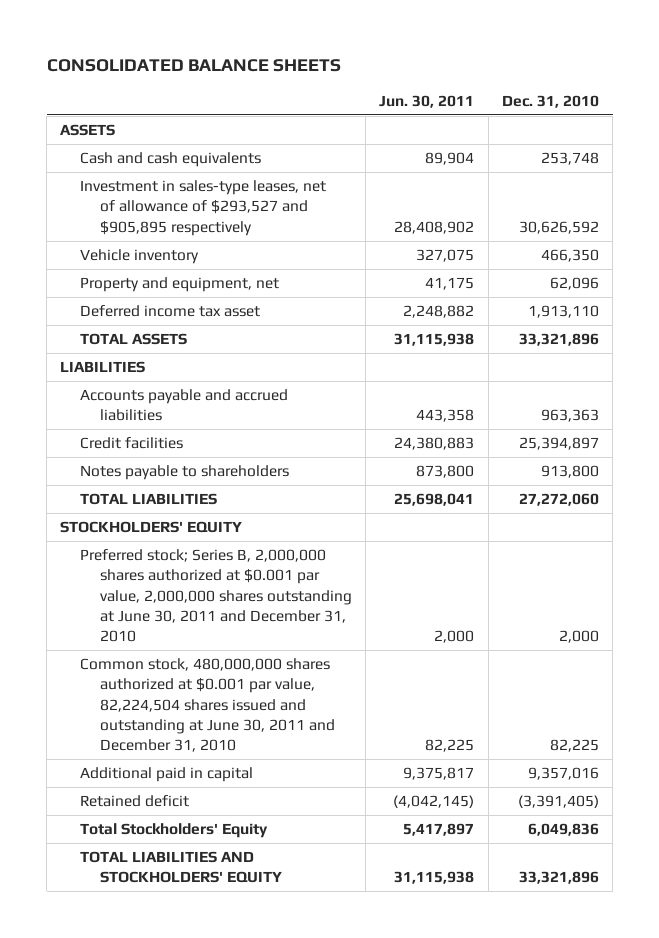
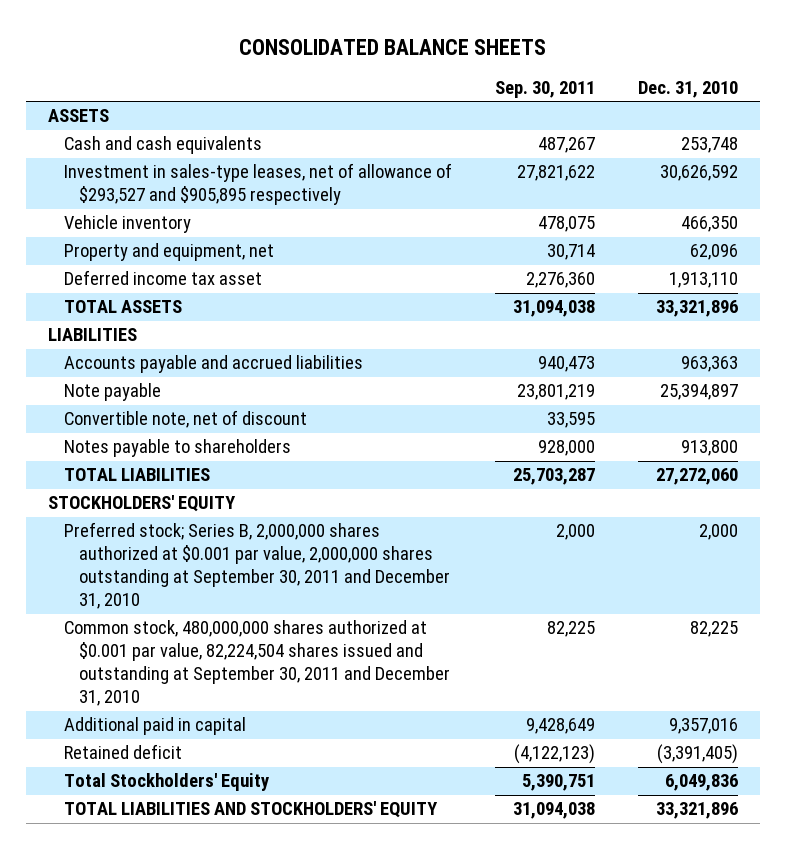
- | Jun. 30, 2011 | Dec. 31, 2010
+ | Sep. 30, 2011 | Dec. 31, 2010
- Credit facilities | 24,380,883 | 25,394,897
+ Note payable | 23,801,219 | 25,394,897
+ Convertible note, net of discount | 33,595 |
- Preferred stock; Series B, 2,000,000 shares authorized at $0.001 par value, 2,000,000 shares outstanding at June 30, 2011 and December 31, 2010 | 2,000 | 2,000
- Common stock, 480,000,000 shares authorized at $0.001 par value, 82,224,504 shares issued and outstanding at June 30, 2011 and December 31, 2010 | 82,225 | 82,225
+ Preferred stock; Series B, 2,000,000 shares authorized at $0.001 par value, 2,000,000 shares outstanding at September 30, 2011 and December 31, 2010 | 2,000 | 2,000
+ Common stock, 480,000,000 shares authorized at $0.001 par value, 82,224,504 shares issued and outstanding at September 30, 2011 and December 31, 2010 | 82,225 | 82,225

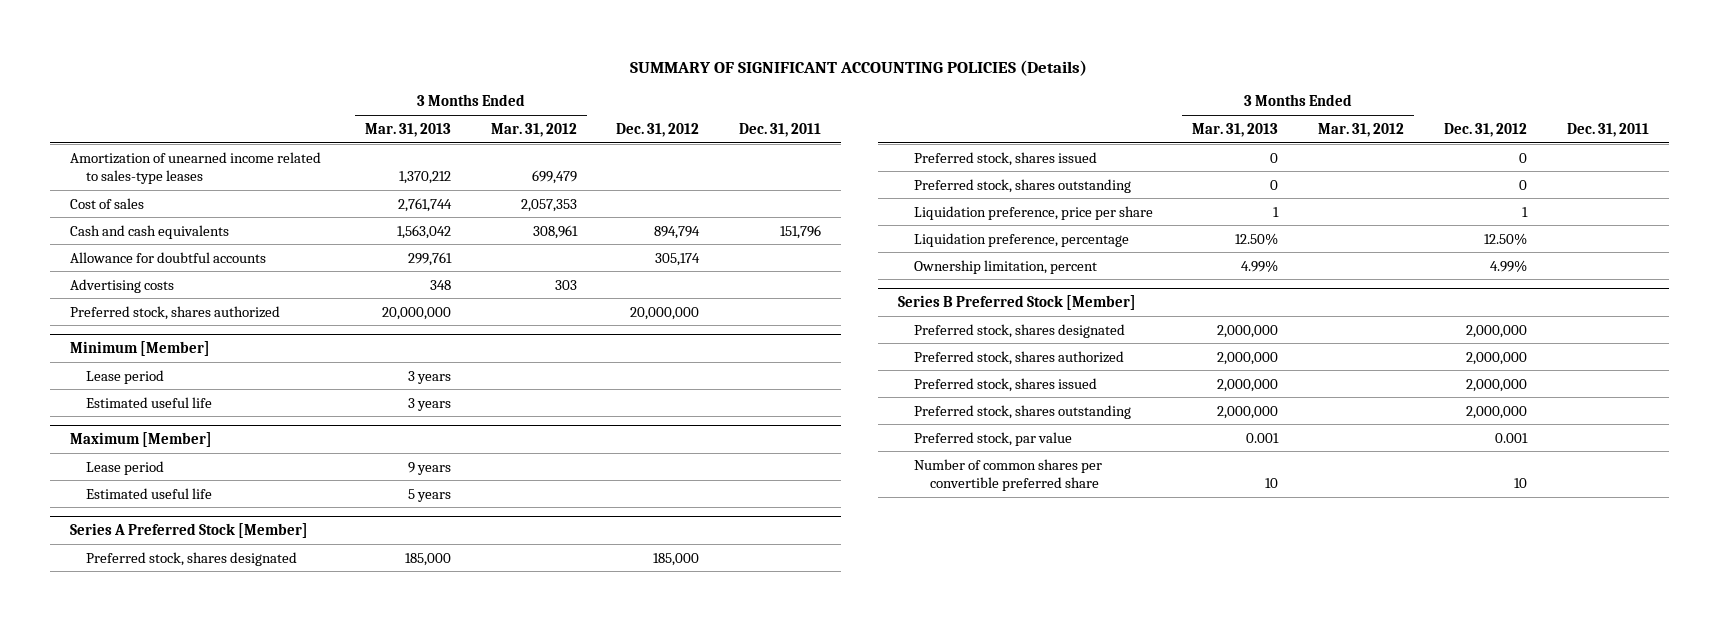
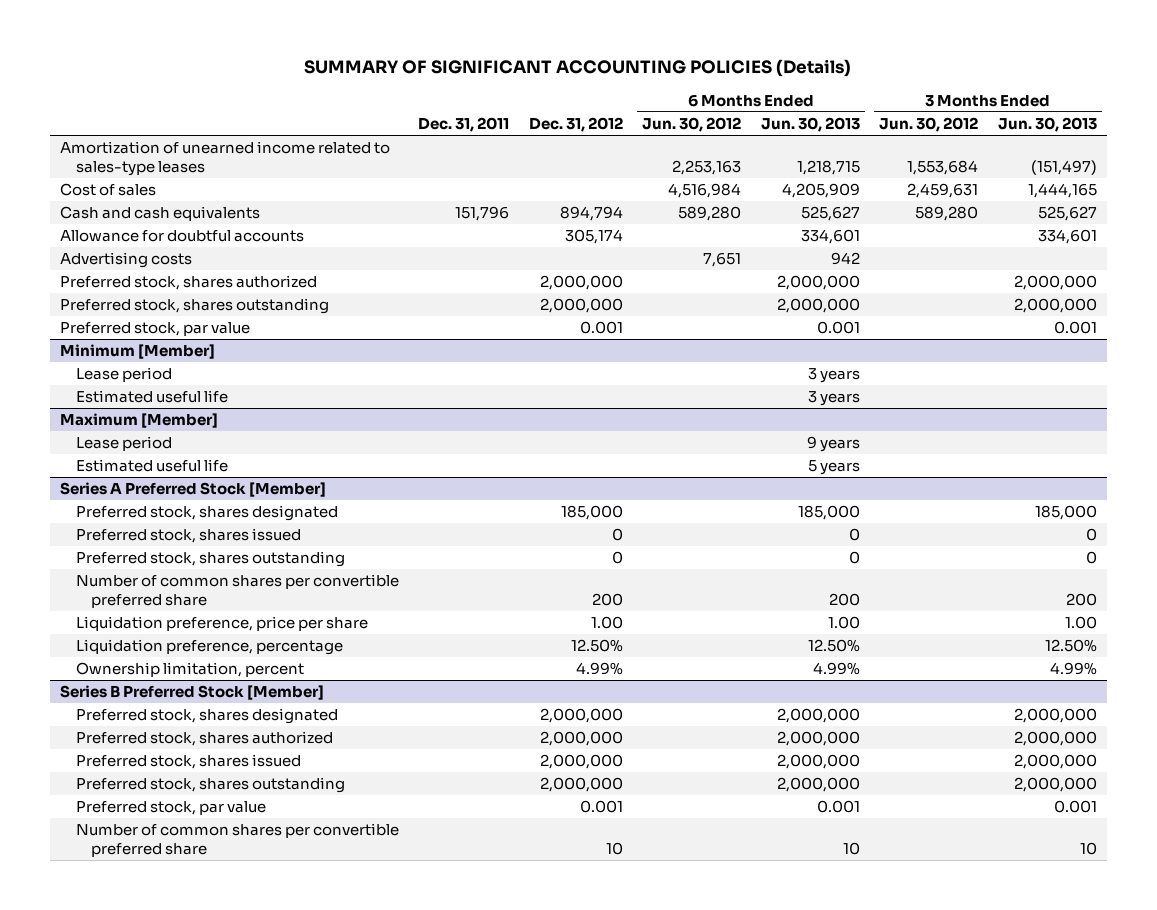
- | 3 Months Ended Mar. 31, 2013 | 3 Months Ended Mar. 31, 2012 | Dec. 31, 2012 | Dec. 31, 2011
+ | Dec. 31, 2011 | Dec. 31, 2012 | 6 Months Ended Jun. 30, 2012 | 6 Months Ended Jun. 30, 2013 | 3 Months Ended Jun. 30, 2012 | 3 Months Ended Jun. 30, 2013
- Preferred stock, shares authorized | 20,000,000 | | 20,000,000 |
+ Preferred stock, shares authorized | | 2,000,000 | | 2,000,000 | | 2,000,000
+ Preferred stock, shares outstanding | | 2,000,000 | | 2,000,000 | | 2,000,000
+ Preferred stock, par value | | 0.001 | | 0.001 | | 0.001
@ Series A Preferred Stock [Member]
- Liquidation preference, price per share | 1 | | 1 |
+ Number of common shares per convertible preferred share | | 200 | | 200 | | 200
+ Liquidation preference, price per share | | 1.00 | | 1.00 | | 1.00

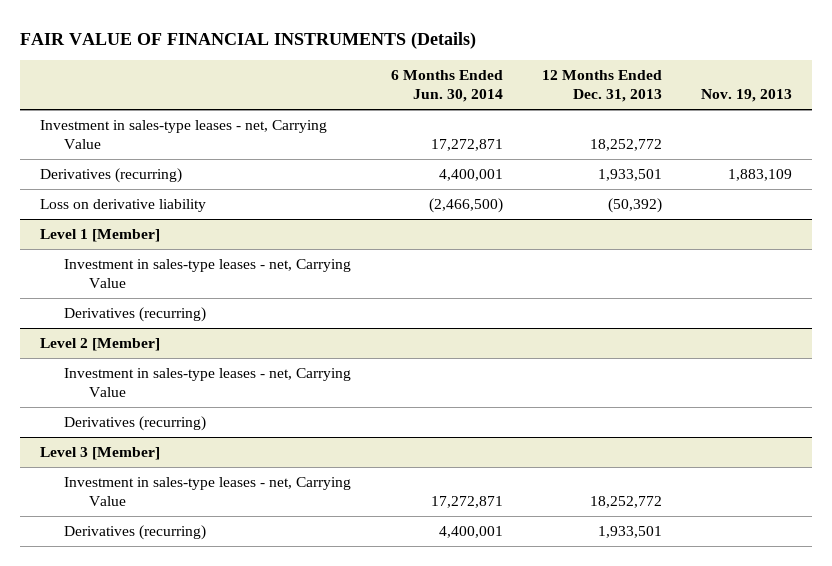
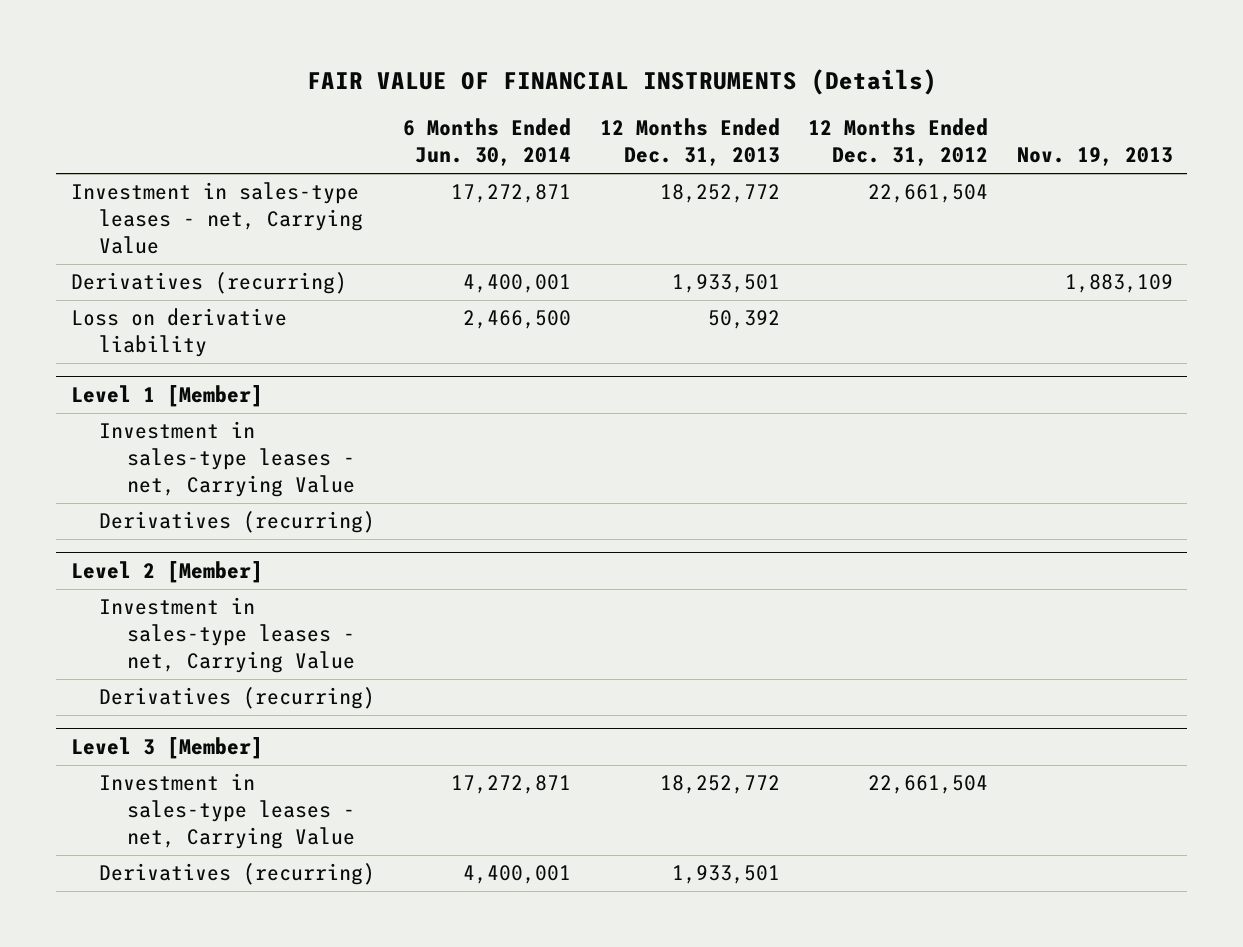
- | 6 Months Ended Jun. 30, 2014 | 12 Months Ended Dec. 31, 2013 | Nov. 19, 2013
+ | 6 Months Ended Jun. 30, 2014 | 12 Months Ended Dec. 31, 2013 | 12 Months Ended Dec. 31, 2012 | Nov. 19, 2013
- Loss on derivative liability | (2,466,500) | (50,392) |
+ Loss on derivative liability | 2,466,500 | 50,392 | |

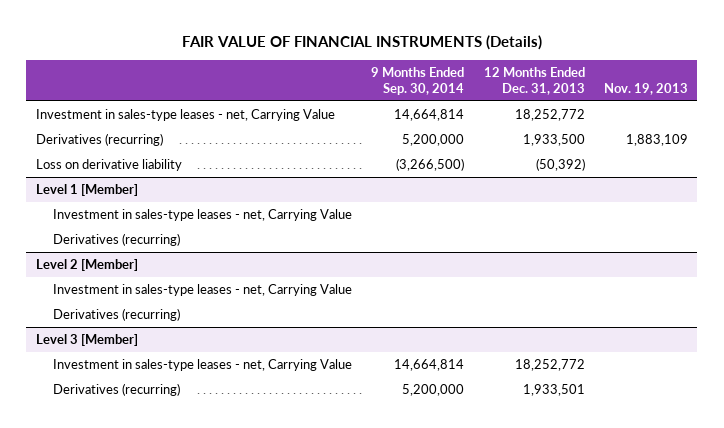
- | 6 Months Ended Jun. 30, 2014 | 12 Months Ended Dec. 31, 2013 | 12 Months Ended Dec. 31, 2012 | Nov. 19, 2013
+ | 9 Months Ended Sep. 30, 2014 | 12 Months Ended Dec. 31, 2013 | Nov. 19, 2013
- Derivatives (recurring) | 4,400,001 | 1,933,501 | | 1,883,109
- Loss on derivative liability | 2,466,500 | 50,392 | |
+ Derivatives (recurring) | 5,200,000 | 1,933,500 | 1,883,109
+ Loss on derivative liability | (3,266,500) | (50,392) |

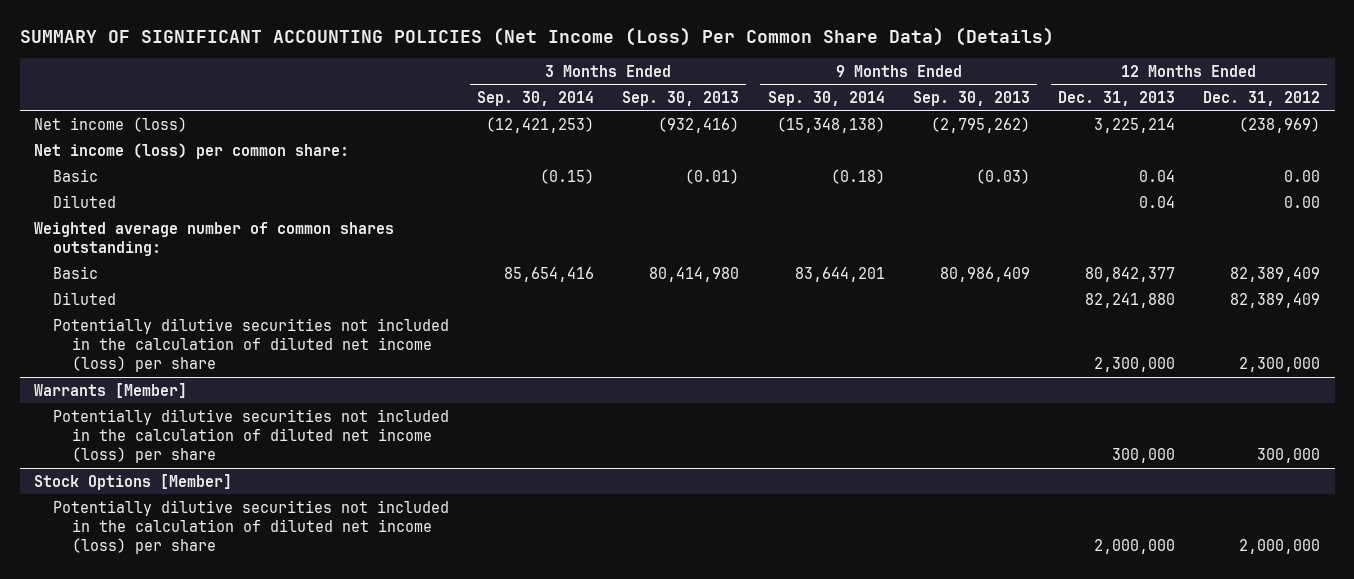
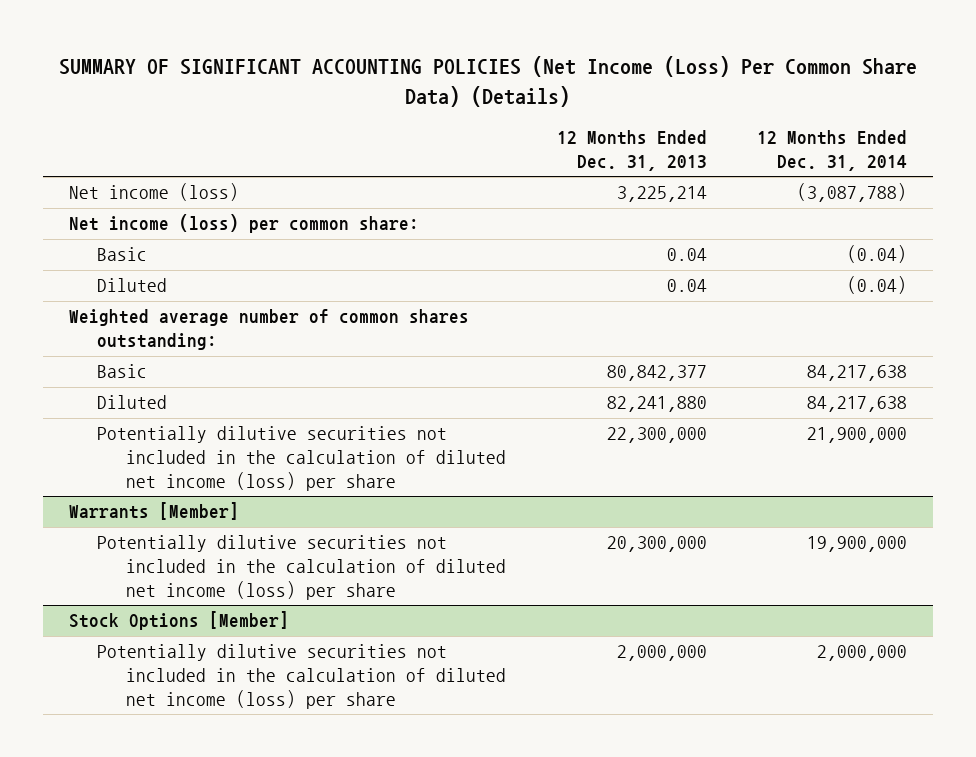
- | 3 Months Ended Sep. 30, 2014 | 3 Months Ended Sep. 30, 2013 | 9 Months Ended Sep. 30, 2014 | 9 Months Ended Sep. 30, 2013 | 12 Months Ended Dec. 31, 2013 | 12 Months Ended Dec. 31, 2012
+ | 12 Months Ended Dec. 31, 2013 | 12 Months Ended Dec. 31, 2014
- Potentially dilutive securities not included in the calculation of diluted net income (loss) per share | | | | | 2,300,000 | 2,300,000
+ Potentially dilutive securities not included in the calculation of diluted net income (loss) per share | 22,300,000 | 21,900,000
@ Warrants [Member]
- Potentially dilutive securities not included in the calculation of diluted net income (loss) per share | | | | | 300,000 | 300,000
+ Potentially dilutive securities not included in the calculation of diluted net income (loss) per share | 20,300,000 | 19,900,000

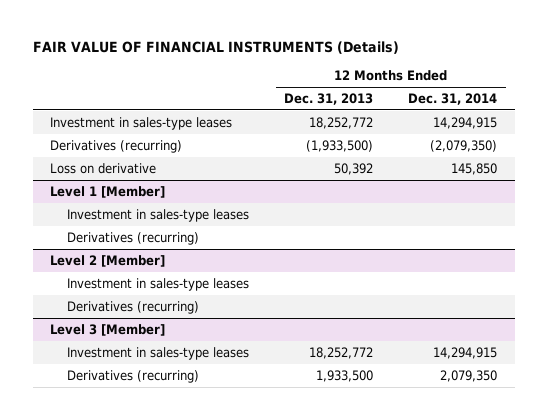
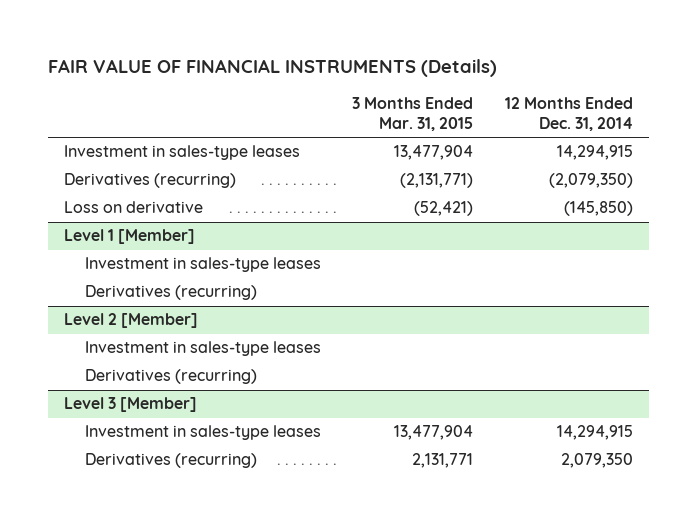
- | 12 Months Ended Dec. 31, 2013 | 12 Months Ended Dec. 31, 2014
+ | 3 Months Ended Mar. 31, 2015 | 12 Months Ended Dec. 31, 2014
- Loss on derivative | 50,392 | 145,850
+ Loss on derivative | (52,421) | (145,850)

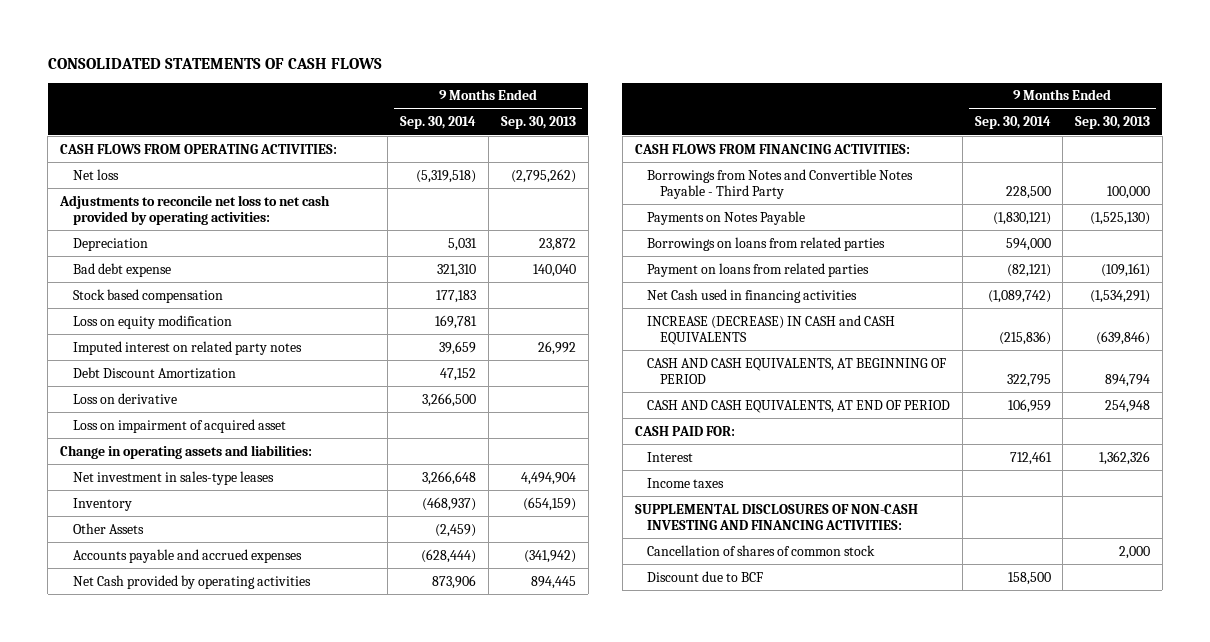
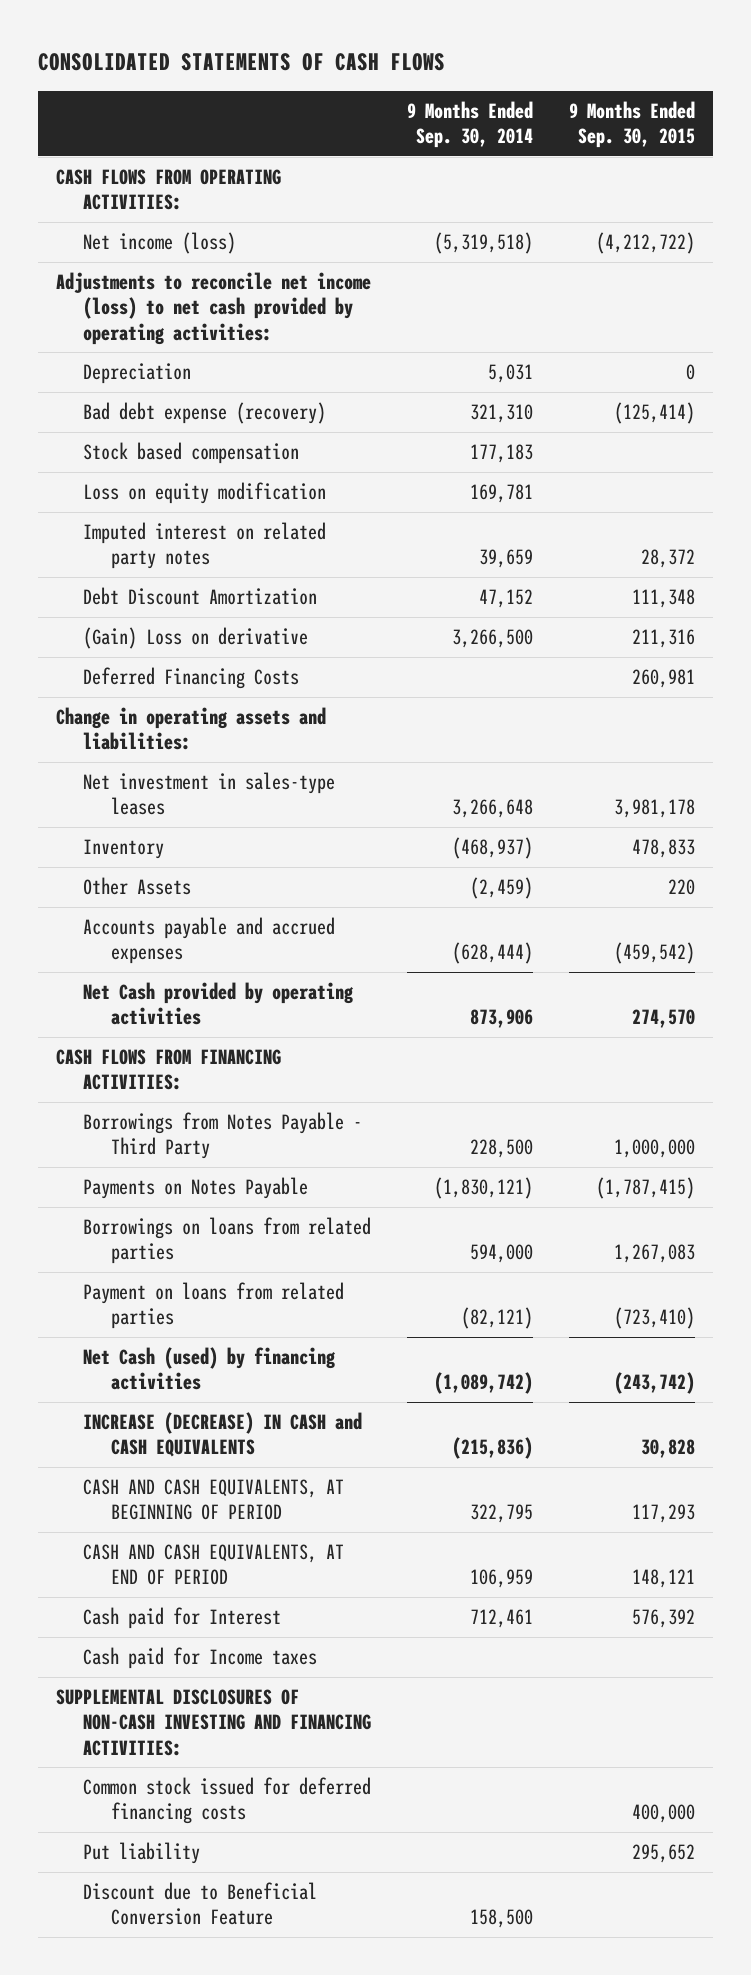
- | 9 Months Ended Sep. 30, 2014 | 9 Months Ended Sep. 30, 2013
+ | 9 Months Ended Sep. 30, 2014 | 9 Months Ended Sep. 30, 2015
- Net loss | (5,319,518) | (2,795,262)
- Adjustments to reconcile net loss to net cash provided by operating activities:
+ Net income (loss) | (5,319,518) | (4,212,722)
+ Adjustments to reconcile net income (loss) to net cash provided by operating activities:
- Bad debt expense | 321,310 | 140,040
+ Bad debt expense (recovery) | 321,310 | (125,414)
- Loss on derivative | 3,266,500 |
- Loss on impairment of acquired asset
+ (Gain) Loss on derivative | 3,266,500 | 211,316
+ Deferred Financing Costs | | 260,981
- Borrowings from Notes and Convertible Notes Payable - Third Party | 228,500 | 100,000
+ Borrowings from Notes Payable - Third Party | 228,500 | 1,000,000
- Net Cash used in financing activities | (1,089,742) | (1,534,291)
+ Net Cash (used) by financing activities | (1,089,742) | (243,742)
- CASH PAID FOR:
- Interest | 712,461 | 1,362,326
- Income taxes
+ Cash paid for Interest | 712,461 | 576,392
+ Cash paid for Income taxes
- Cancellation of shares of common stock | | 2,000
- Discount due to BCF | 158,500 |
+ Common stock issued for deferred financing costs | | 400,000
+ Put liability | | 295,652
+ Discount due to Beneficial Conversion Feature | 158,500 |

